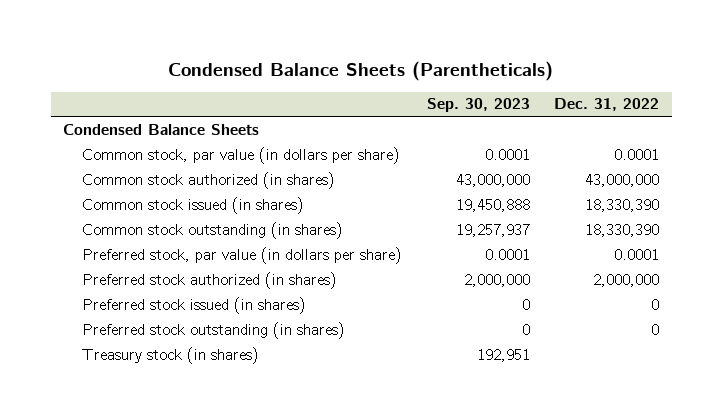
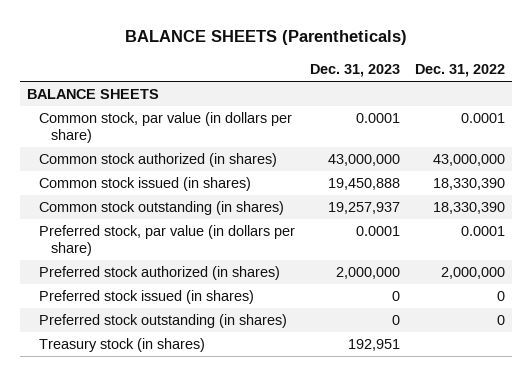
- Condensed Balance Sheets (Parentheticals)
+ BALANCE SHEETS (Parentheticals)
- | Sep. 30, 2023 | Dec. 31, 2022
+ | Dec. 31, 2023 | Dec. 31, 2022
- Condensed Balance Sheets
+ BALANCE SHEETS

